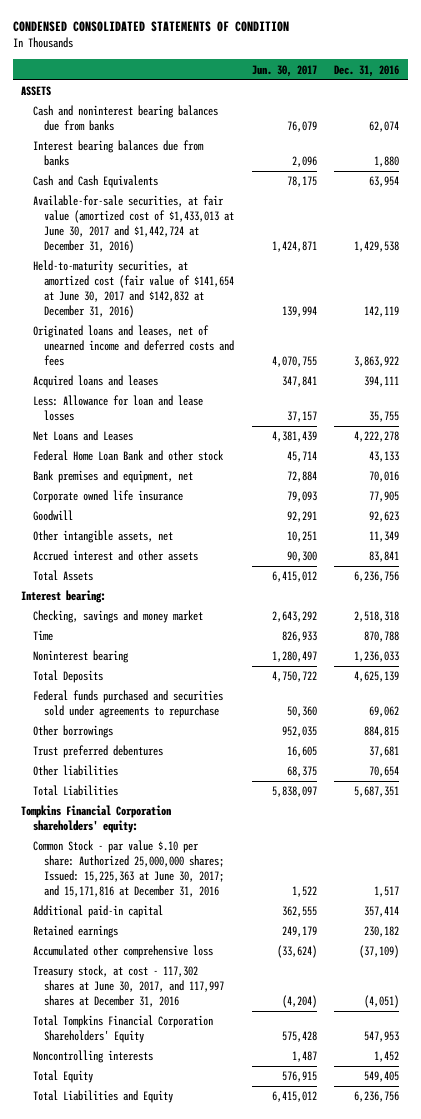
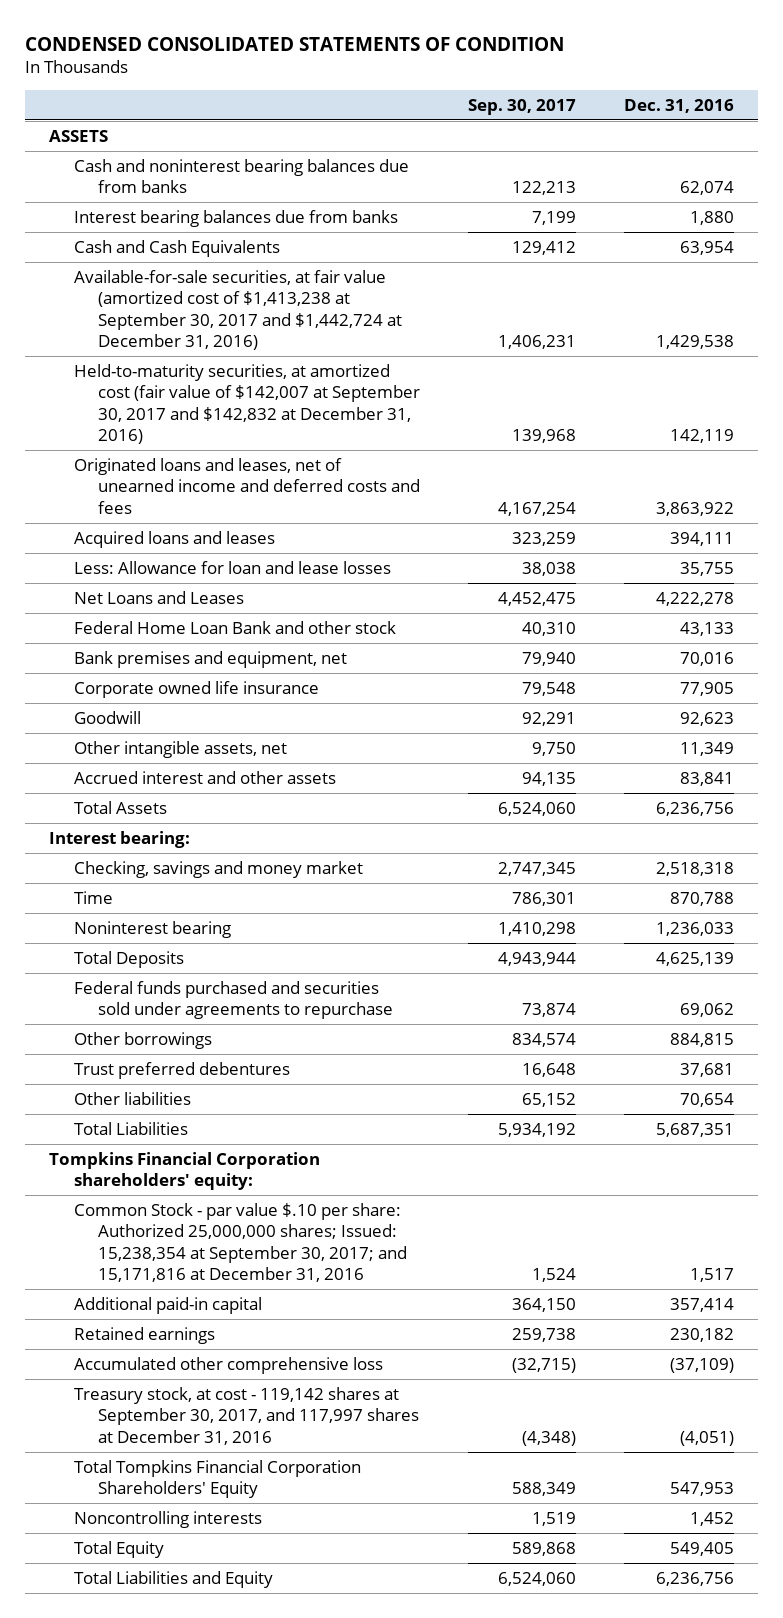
- | Jun. 30, 2017 | Dec. 31, 2016
+ | Sep. 30, 2017 | Dec. 31, 2016
- Available-for-sale securities, at fair value (amortized cost of $1,433,013 at June 30, 2017 and $1,442,724 at December 31, 2016) | 1,424,871 | 1,429,538
- Held-to-maturity securities, at amortized cost (fair value of $141,654 at June 30, 2017 and $142,832 at December 31, 2016) | 139,994 | 142,119
+ Available-for-sale securities, at fair value (amortized cost of $1,413,238 at September 30, 2017 and $1,442,724 at December 31, 2016) | 1,406,231 | 1,429,538
+ Held-to-maturity securities, at amortized cost (fair value of $142,007 at September 30, 2017 and $142,832 at December 31, 2016) | 139,968 | 142,119
- Common Stock - par value $.10 per share: Authorized 25,000,000 shares; Issued: 15,225,363 at June 30, 2017; and 15,171,816 at December 31, 2016 | 1,522 | 1,517
+ Common Stock - par value $.10 per share: Authorized 25,000,000 shares; Issued: 15,238,354 at September 30, 2017; and 15,171,816 at December 31, 2016 | 1,524 | 1,517
- Treasury stock, at cost - 117,302 shares at June 30, 2017, and 117,997 shares at December 31, 2016 | (4,204) | (4,051)
+ Treasury stock, at cost - 119,142 shares at September 30, 2017, and 117,997 shares at December 31, 2016 | (4,348) | (4,051)

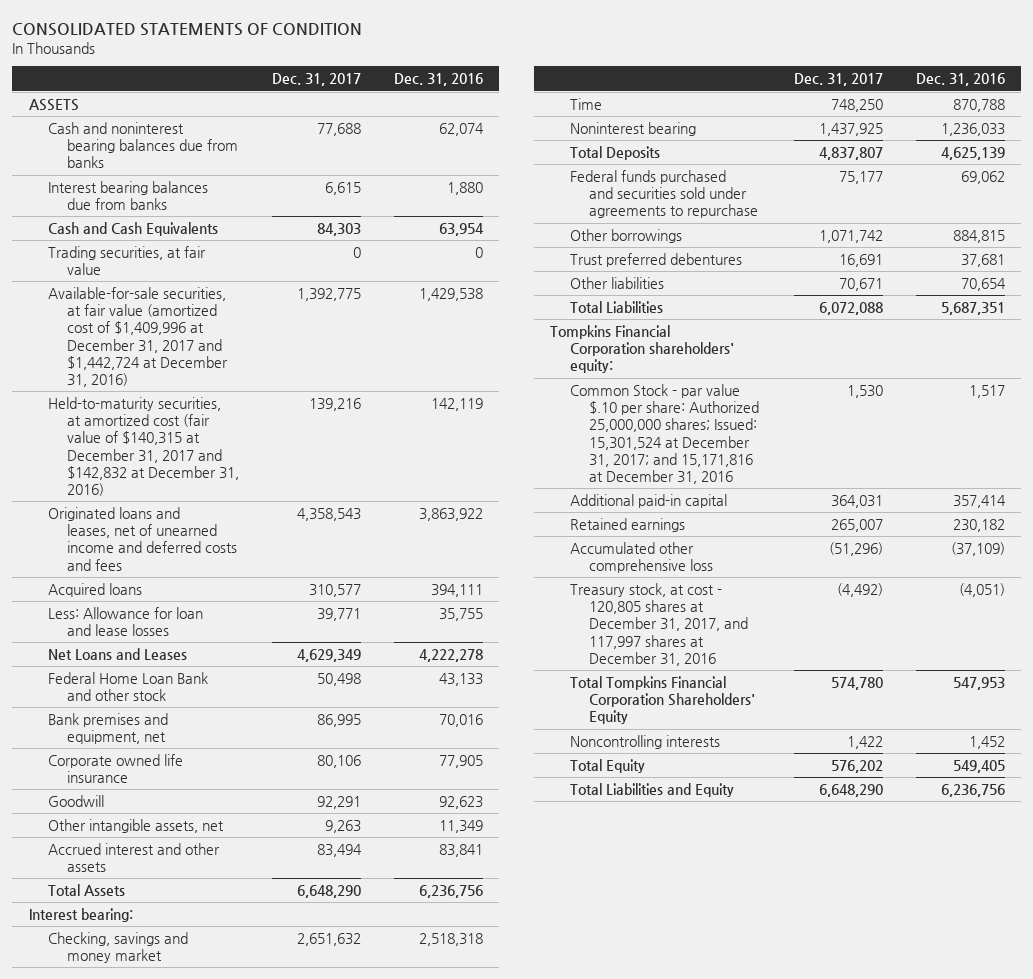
- CONDENSED CONSOLIDATED STATEMENTS OF CONDITION
+ CONSOLIDATED STATEMENTS OF CONDITION
- | Sep. 30, 2017 | Dec. 31, 2016
+ | Dec. 31, 2017 | Dec. 31, 2016
- Available-for-sale securities, at fair value (amortized cost of $1,413,238 at September 30, 2017 and $1,442,724 at December 31, 2016) | 1,406,231 | 1,429,538
- Held-to-maturity securities, at amortized cost (fair value of $142,007 at September 30, 2017 and $142,832 at December 31, 2016) | 139,968 | 142,119
+ Trading securities, at fair value | 0 | 0
+ Available-for-sale securities, at fair value (amortized cost of $1,409,996 at December 31, 2017 and $1,442,724 at December 31, 2016) | 1,392,775 | 1,429,538
+ Held-to-maturity securities, at amortized cost (fair value of $140,315 at December 31, 2017 and $142,832 at December 31, 2016) | 139,216 | 142,119
- Acquired loans and leases | 323,259 | 394,111
+ Acquired loans | 310,577 | 394,111
- Common Stock - par value $.10 per share: Authorized 25,000,000 shares; Issued: 15,238,354 at September 30, 2017; and 15,171,816 at December 31, 2016 | 1,524 | 1,517
+ Common Stock - par value $.10 per share: Authorized 25,000,000 shares; Issued: 15,301,524 at December 31, 2017; and 15,171,816 at December 31, 2016 | 1,530 | 1,517
- Treasury stock, at cost - 119,142 shares at September 30, 2017, and 117,997 shares at December 31, 2016 | (4,348) | (4,051)
+ Treasury stock, at cost - 120,805 shares at December 31, 2017, and 117,997 shares at December 31, 2016 | (4,492) | (4,051)

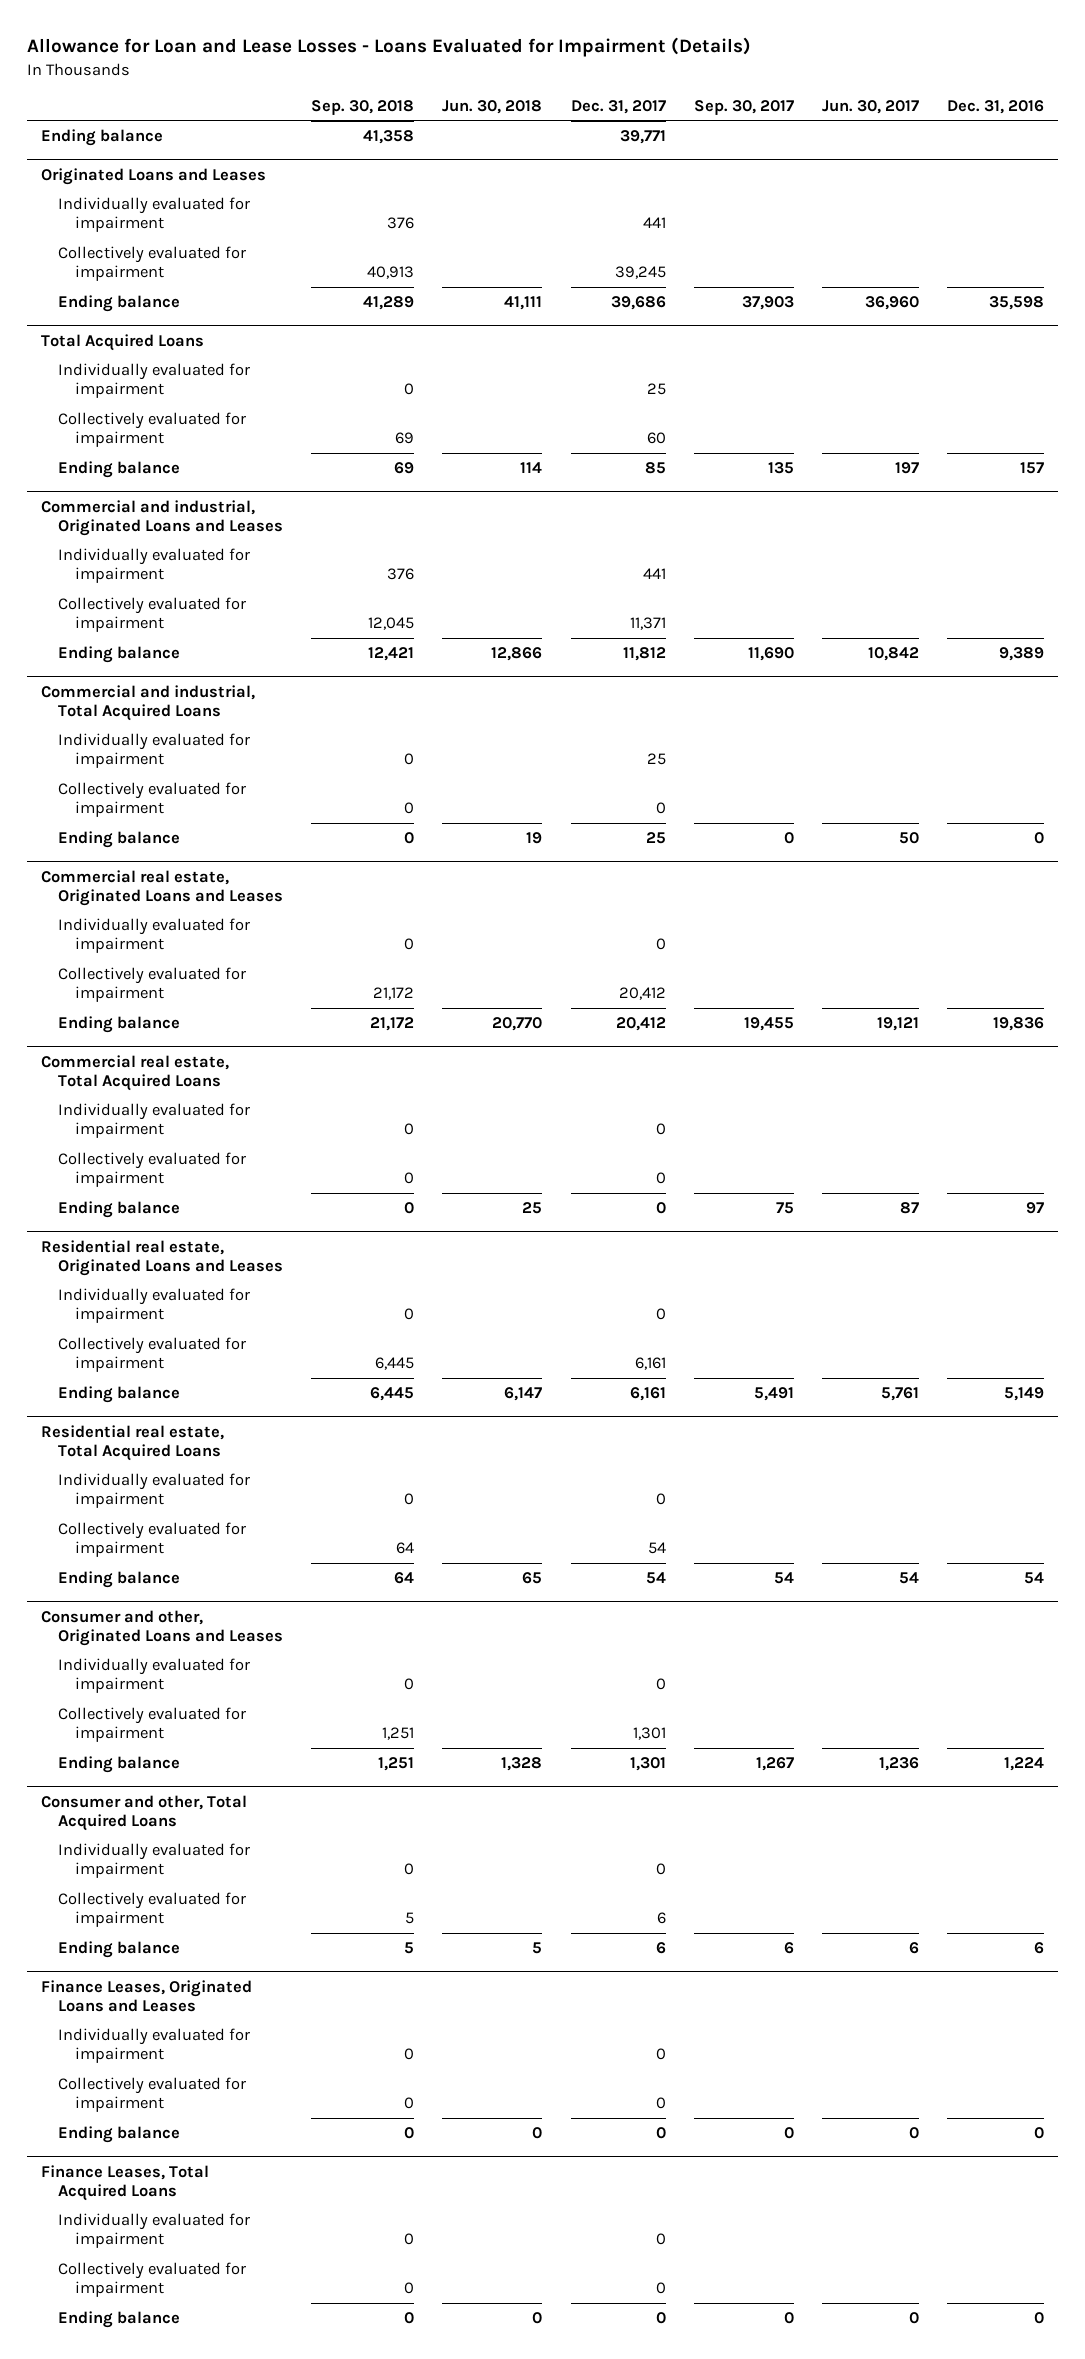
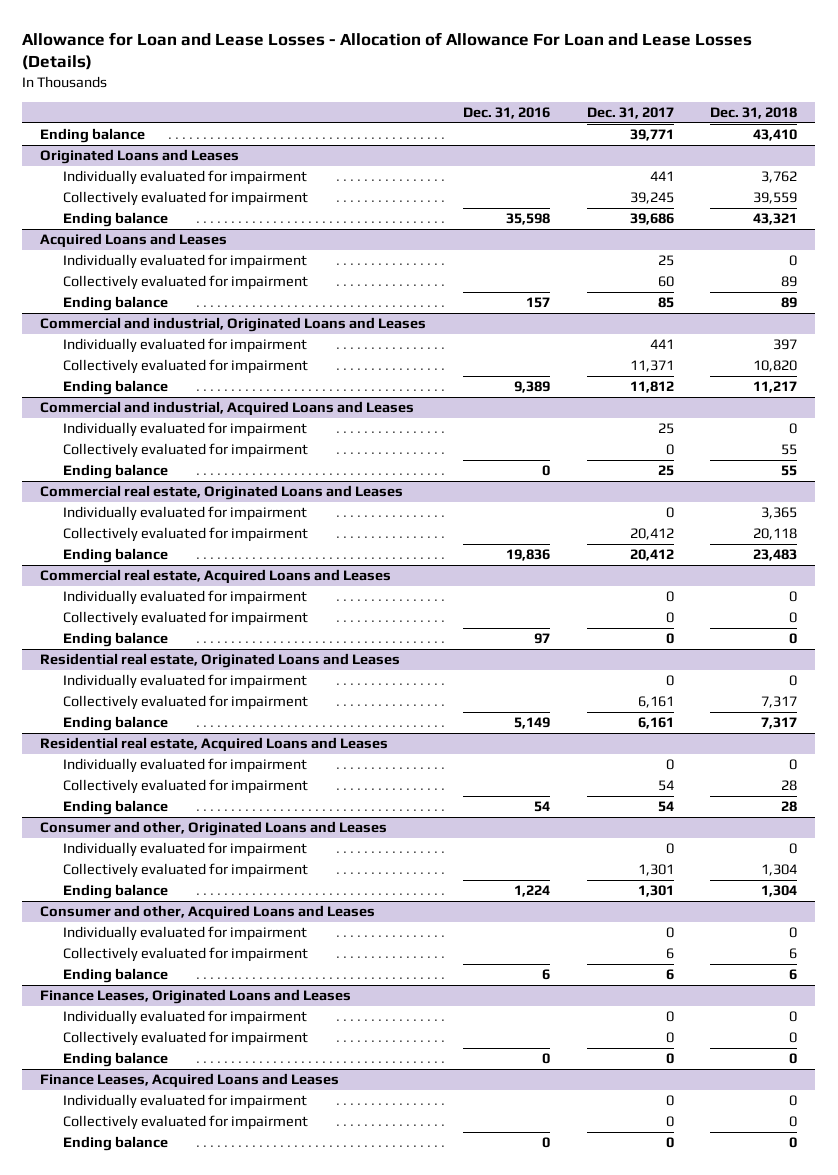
- Allowance for Loan and Lease Losses - Loans Evaluated for Impairment (Details)
+ Allowance for Loan and Lease Losses - Allocation of Allowance For Loan and Lease Losses (Details)
- | Sep. 30, 2018 | Jun. 30, 2018 | Dec. 31, 2017 | Sep. 30, 2017 | Jun. 30, 2017 | Dec. 31, 2016
+ | Dec. 31, 2016 | Dec. 31, 2017 | Dec. 31, 2018
- Total Acquired Loans
+ Acquired Loans and Leases
- Commercial and industrial, Total Acquired Loans
+ Commercial and industrial, Acquired Loans and Leases
- Commercial real estate, Total Acquired Loans
+ Commercial real estate, Acquired Loans and Leases
- Residential real estate, Total Acquired Loans
+ Residential real estate, Acquired Loans and Leases
- Consumer and other, Total Acquired Loans
+ Consumer and other, Acquired Loans and Leases
- Finance Leases, Total Acquired Loans
+ Finance Leases, Acquired Loans and Leases

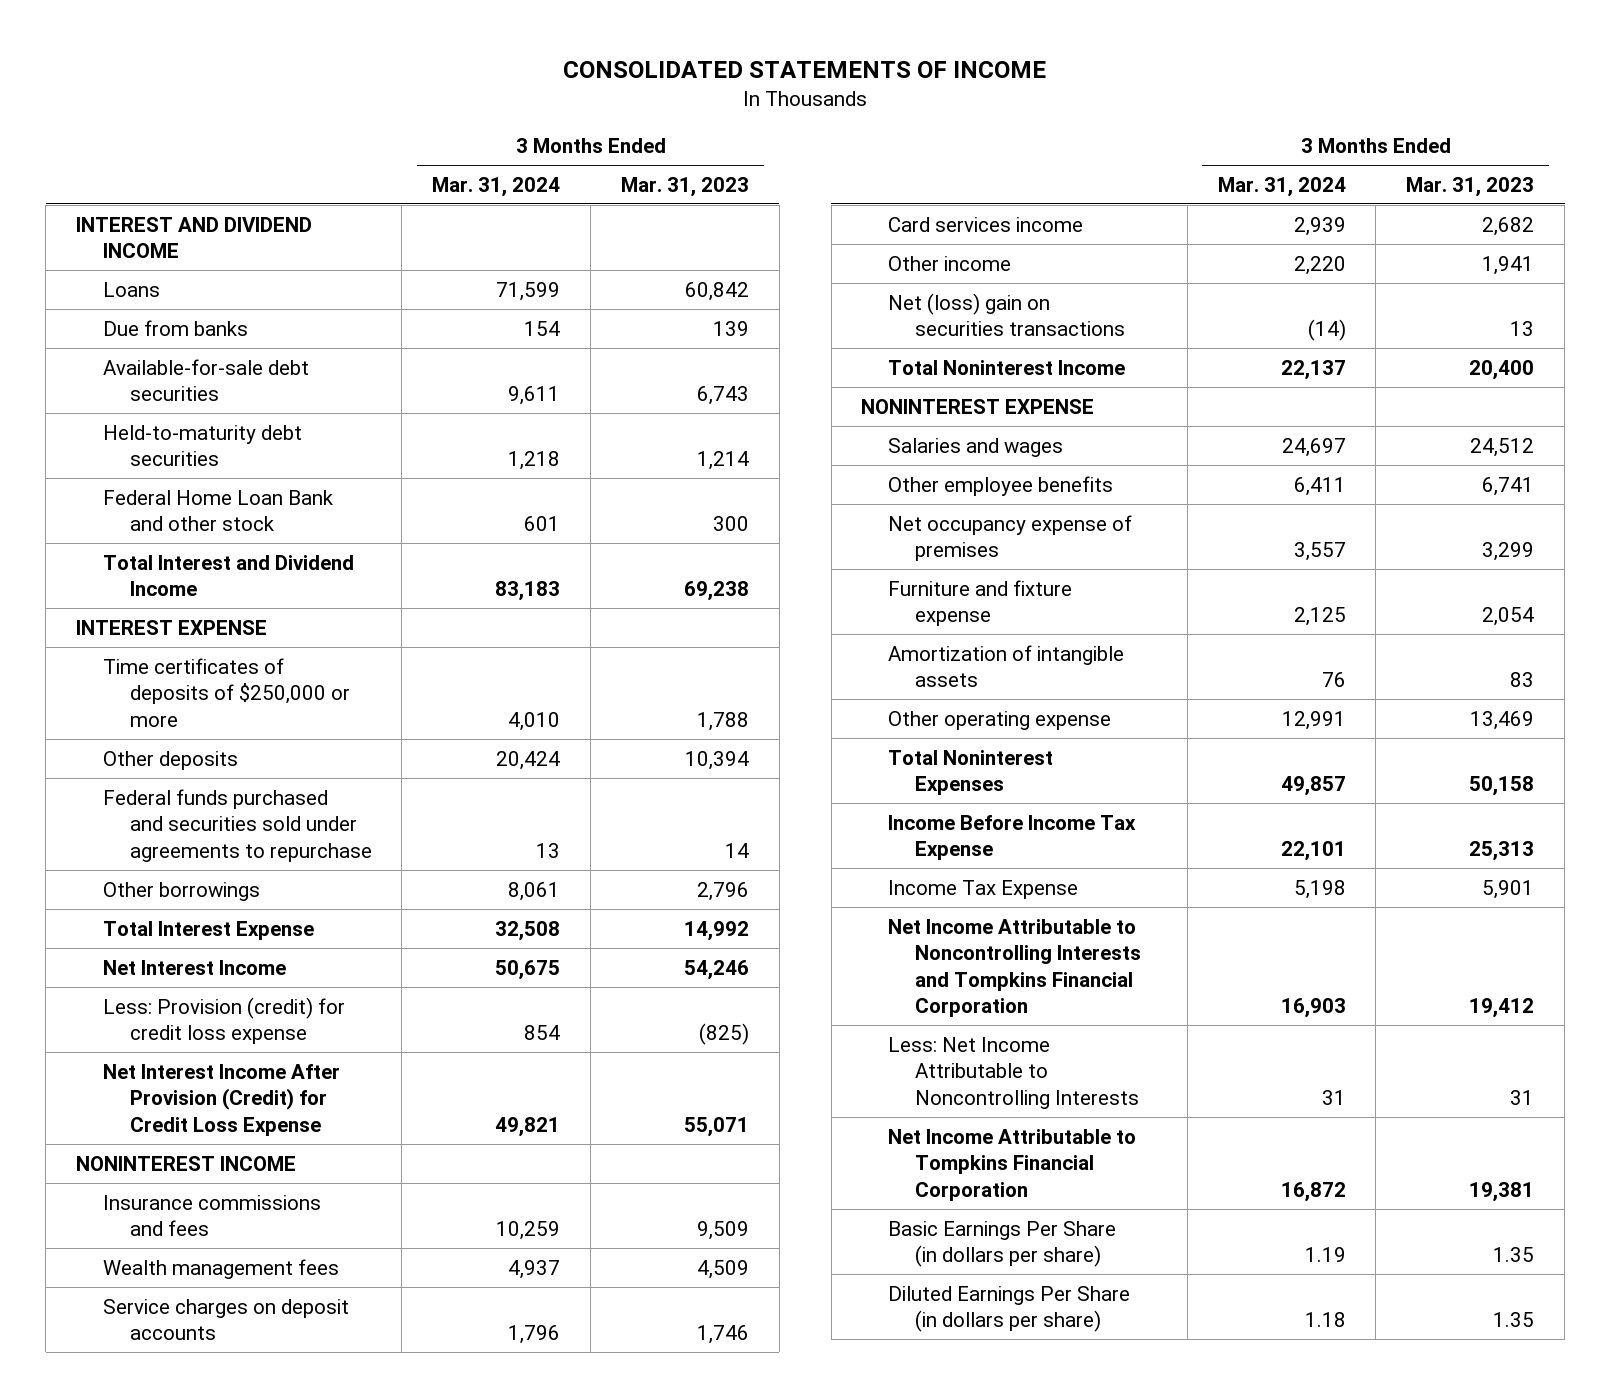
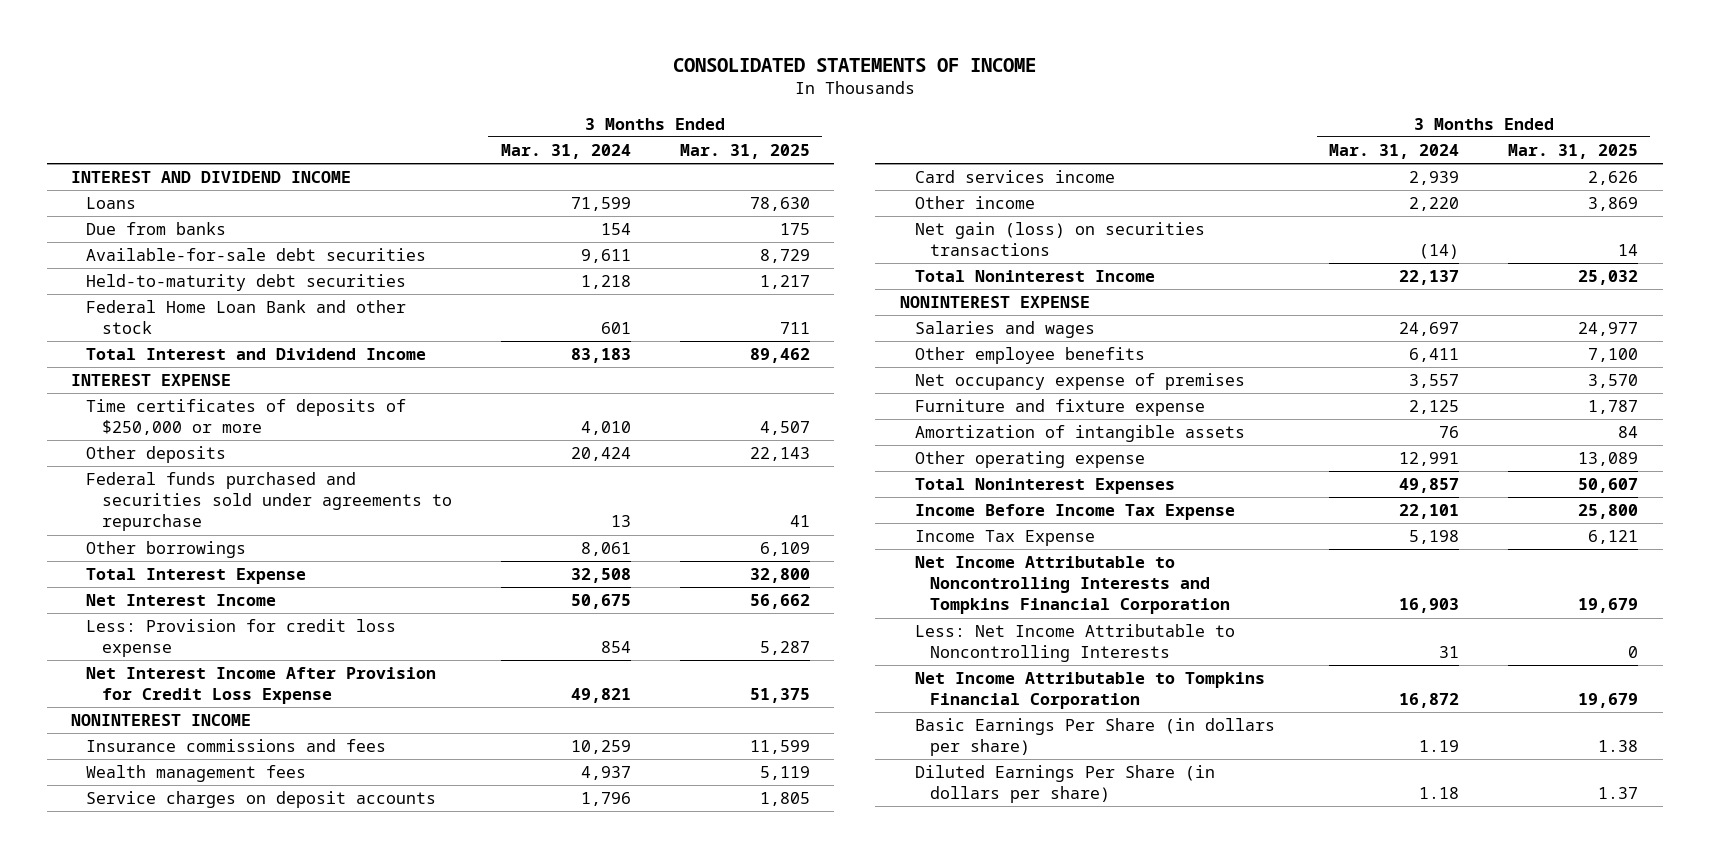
- | 3 Months Ended Mar. 31, 2024 | 3 Months Ended Mar. 31, 2023
+ | 3 Months Ended Mar. 31, 2024 | 3 Months Ended Mar. 31, 2025
- Less: Provision (credit) for credit loss expense | 854 | (825)
- Net Interest Income After Provision (Credit) for Credit Loss Expense | 49,821 | 55,071
+ Less: Provision for credit loss expense | 854 | 5,287
+ Net Interest Income After Provision for Credit Loss Expense | 49,821 | 51,375
- Net (loss) gain on securities transactions | (14) | 13
+ Net gain (loss) on securities transactions | (14) | 14

